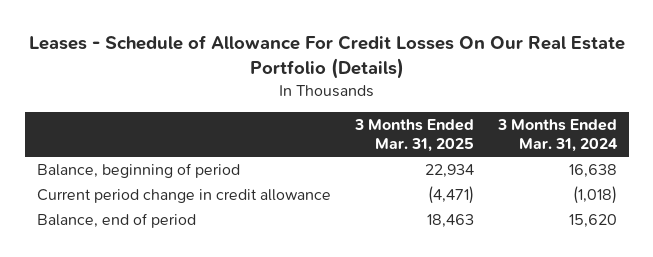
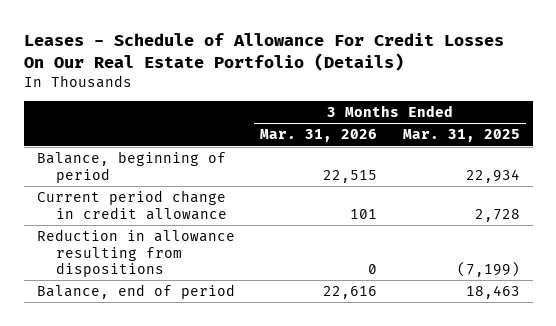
- | 3 Months Ended Mar. 31, 2025 | 3 Months Ended Mar. 31, 2024
+ | 3 Months Ended Mar. 31, 2026 | 3 Months Ended Mar. 31, 2025
- Current period change in credit allowance | (4,471) | (1,018)
+ Current period change in credit allowance | 101 | 2,728
+ Reduction in allowance resulting from dispositions | 0 | (7,199)

